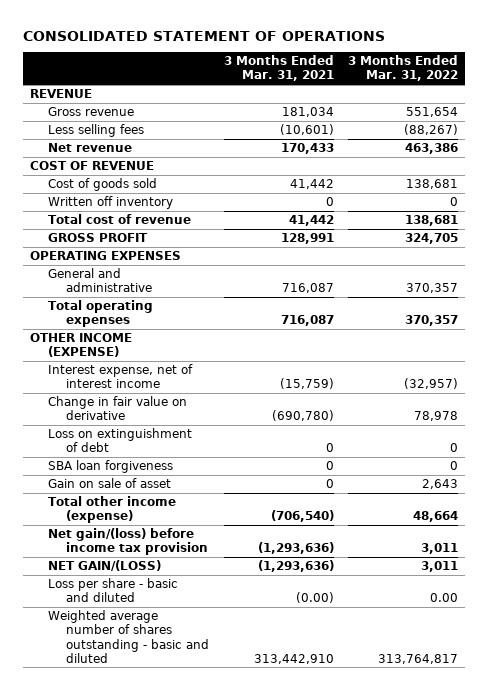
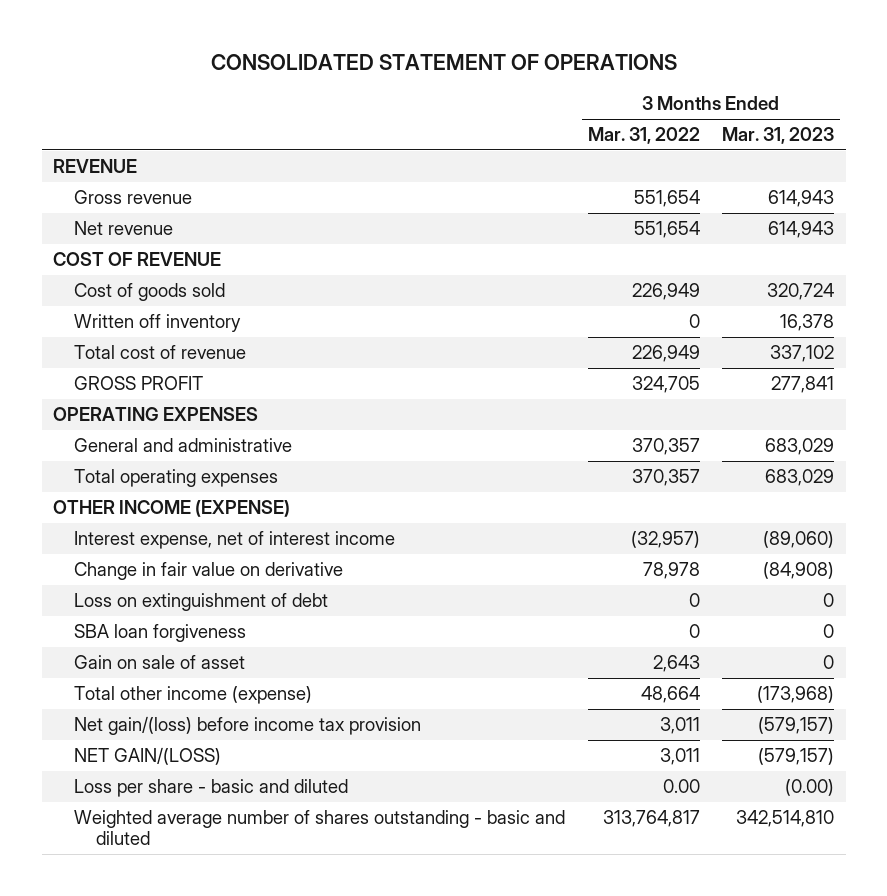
- | 3 Months Ended Mar. 31, 2021 | 3 Months Ended Mar. 31, 2022
+ | 3 Months Ended Mar. 31, 2022 | 3 Months Ended Mar. 31, 2023
- Less selling fees | (10,601) | (88,267)
- Net revenue | 170,433 | 463,386
+ Net revenue | 551,654 | 614,943
- Cost of goods sold | 41,442 | 138,681
+ Cost of goods sold | 226,949 | 320,724
- Total cost of revenue | 41,442 | 138,681
+ Total cost of revenue | 226,949 | 337,102

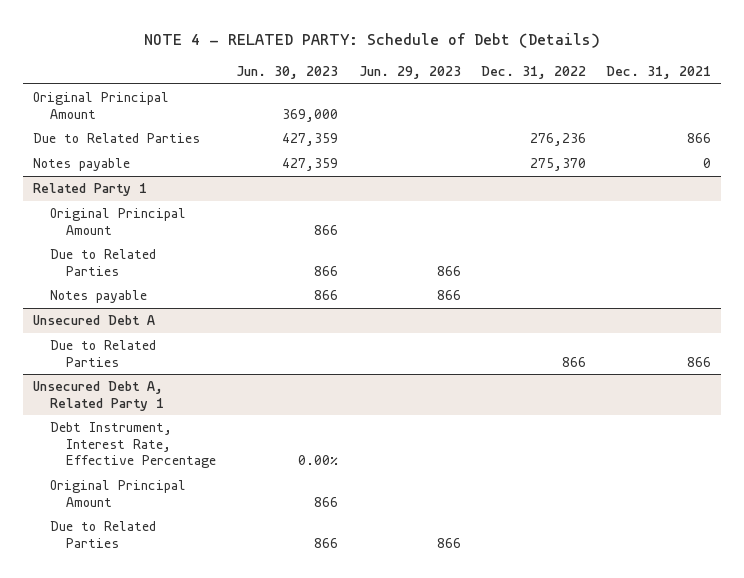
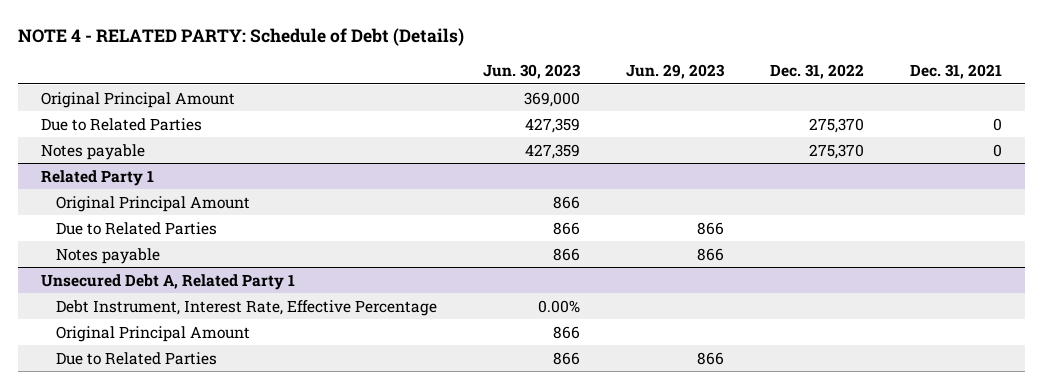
- Due to Related Parties | 427,359 | | 276,236 | 866
+ Due to Related Parties | 427,359 | | 275,370 | 0
- Unsecured Debt A
- Due to Related Parties | | | 866 | 866

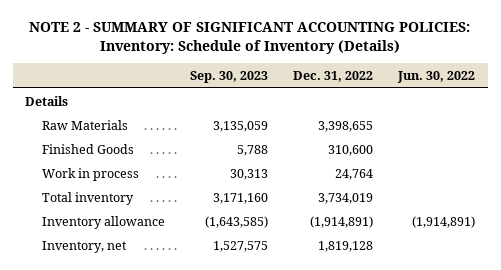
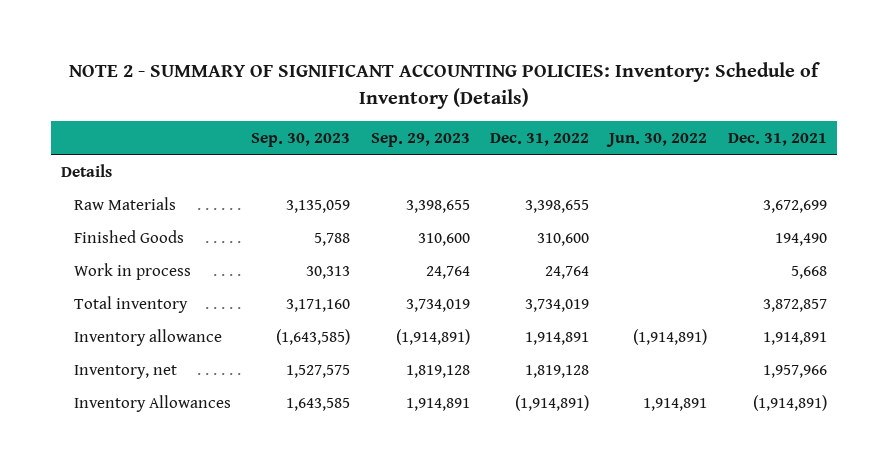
- | Sep. 30, 2023 | Dec. 31, 2022 | Jun. 30, 2022
+ | Sep. 30, 2023 | Sep. 29, 2023 | Dec. 31, 2022 | Jun. 30, 2022 | Dec. 31, 2021
- Inventory allowance | (1,643,585) | (1,914,891) | (1,914,891)
+ Inventory allowance | (1,643,585) | (1,914,891) | 1,914,891 | (1,914,891) | 1,914,891
+ Inventory Allowances | 1,643,585 | 1,914,891 | (1,914,891) | 1,914,891 | (1,914,891)

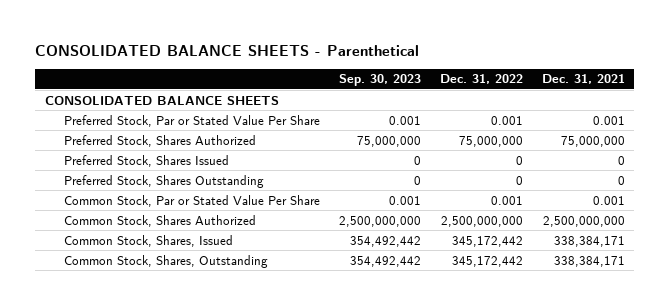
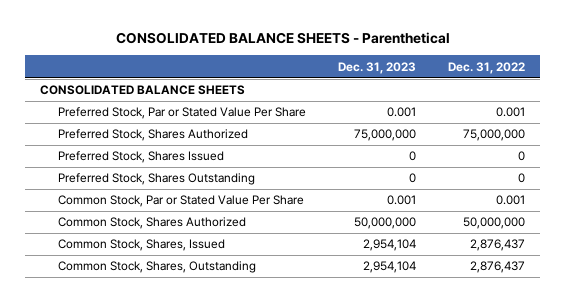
- | Sep. 30, 2023 | Dec. 31, 2022 | Dec. 31, 2021
+ | Dec. 31, 2023 | Dec. 31, 2022
- Common Stock, Shares Authorized | 2,500,000,000 | 2,500,000,000 | 2,500,000,000
- Common Stock, Shares, Issued | 354,492,442 | 345,172,442 | 338,384,171
- Common Stock, Shares, Outstanding | 354,492,442 | 345,172,442 | 338,384,171
+ Common Stock, Shares Authorized | 50,000,000 | 50,000,000
+ Common Stock, Shares, Issued | 2,954,104 | 2,876,437
+ Common Stock, Shares, Outstanding | 2,954,104 | 2,876,437

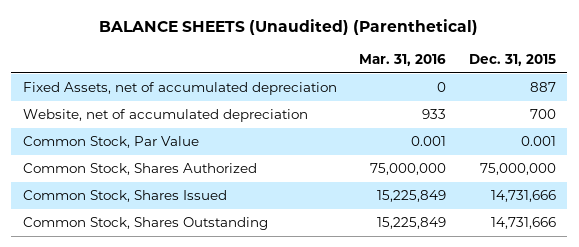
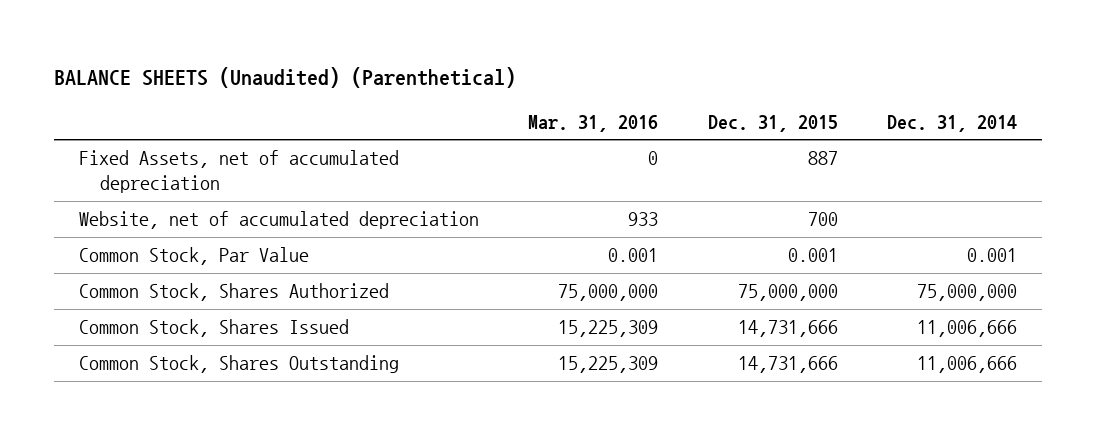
- | Mar. 31, 2016 | Dec. 31, 2015
+ | Mar. 31, 2016 | Dec. 31, 2015 | Dec. 31, 2014
- Common Stock, Shares Issued | 15,225,849 | 14,731,666
- Common Stock, Shares Outstanding | 15,225,849 | 14,731,666
+ Common Stock, Shares Issued | 15,225,309 | 14,731,666 | 11,006,666
+ Common Stock, Shares Outstanding | 15,225,309 | 14,731,666 | 11,006,666

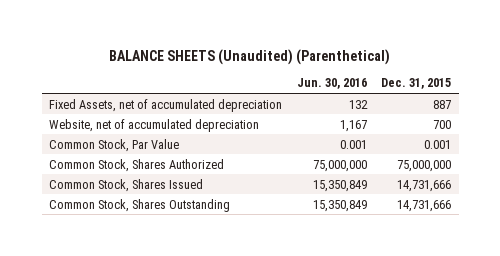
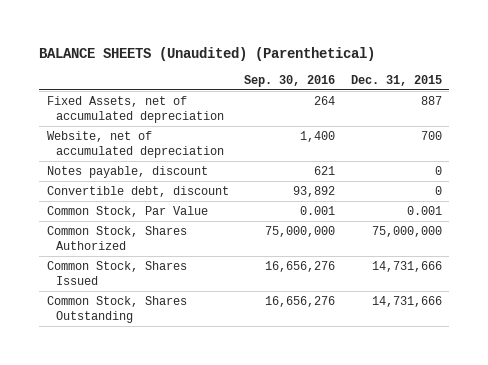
- | Jun. 30, 2016 | Dec. 31, 2015
+ | Sep. 30, 2016 | Dec. 31, 2015
+ Notes payable, discount | 621 | 0
+ Convertible debt, discount | 93,892 | 0

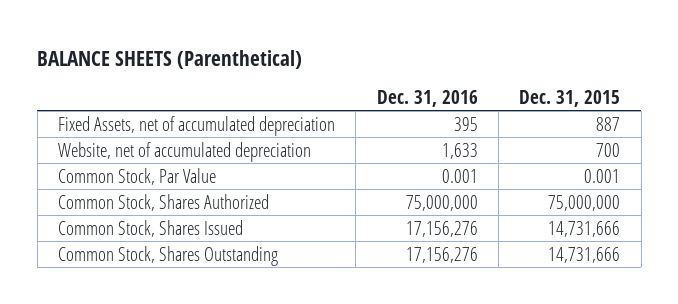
- BALANCE SHEETS (Unaudited) (Parenthetical)
+ BALANCE SHEETS (Parenthetical)
- | Sep. 30, 2016 | Dec. 31, 2015
+ | Dec. 31, 2016 | Dec. 31, 2015
- Notes payable, discount | 621 | 0
- Convertible debt, discount | 93,892 | 0

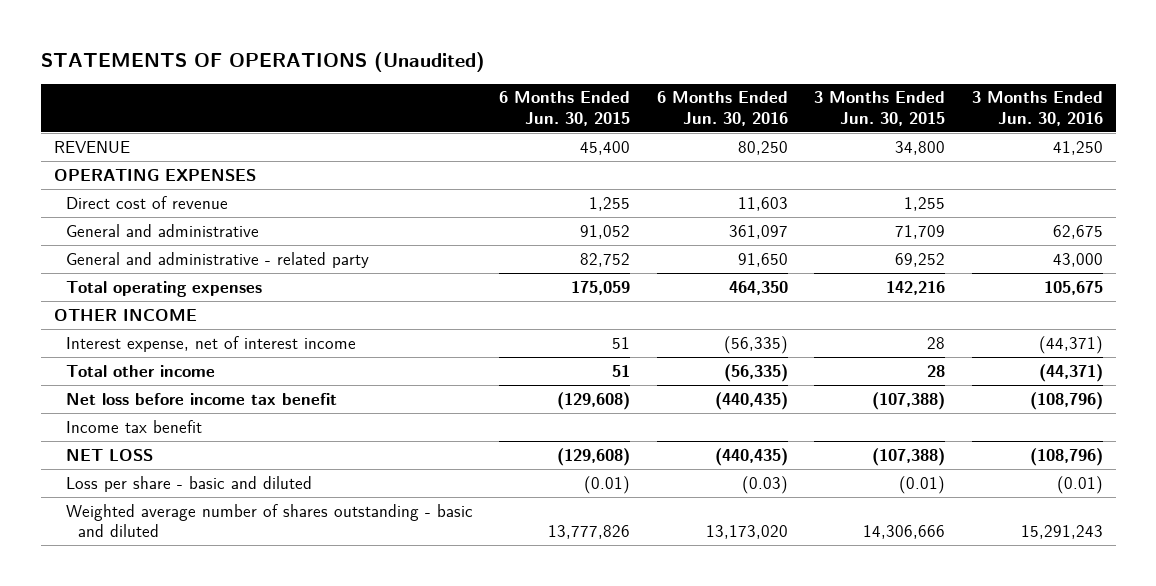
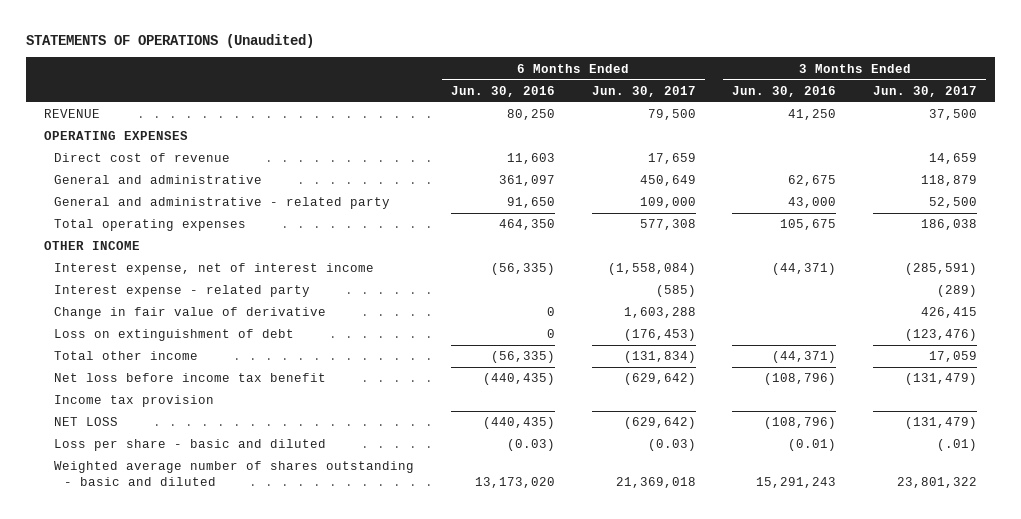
- | 6 Months Ended Jun. 30, 2015 | 6 Months Ended Jun. 30, 2016 | 3 Months Ended Jun. 30, 2015 | 3 Months Ended Jun. 30, 2016
+ | 6 Months Ended Jun. 30, 2016 | 6 Months Ended Jun. 30, 2017 | 3 Months Ended Jun. 30, 2016 | 3 Months Ended Jun. 30, 2017
+ Interest expense - related party | | (585) | | (289)
+ Change in fair value of derivative | 0 | 1,603,288 | | 426,415
+ Loss on extinguishment of debt | 0 | (176,453) | | (123,476)
- Income tax benefit
+ Income tax provision

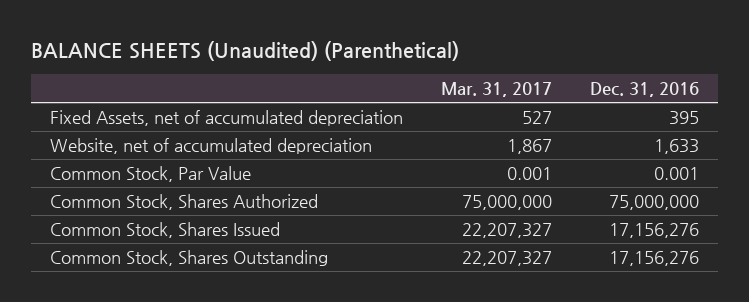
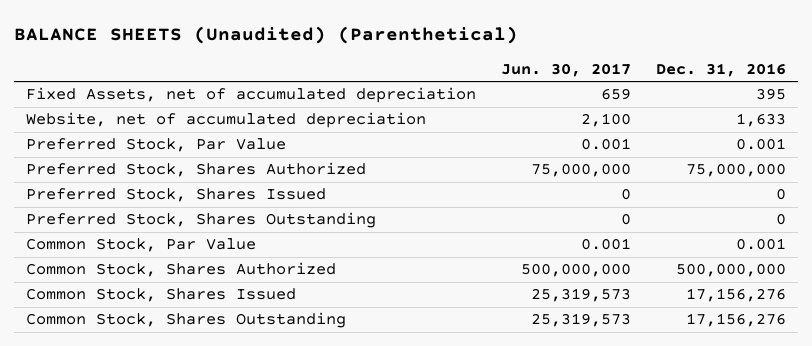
- | Mar. 31, 2017 | Dec. 31, 2016
+ | Jun. 30, 2017 | Dec. 31, 2016
+ Preferred Stock, Par Value | 0.001 | 0.001
+ Preferred Stock, Shares Authorized | 75,000,000 | 75,000,000
+ Preferred Stock, Shares Issued | 0 | 0
+ Preferred Stock, Shares Outstanding | 0 | 0
- Common Stock, Shares Authorized | 75,000,000 | 75,000,000
+ Common Stock, Shares Authorized | 500,000,000 | 500,000,000

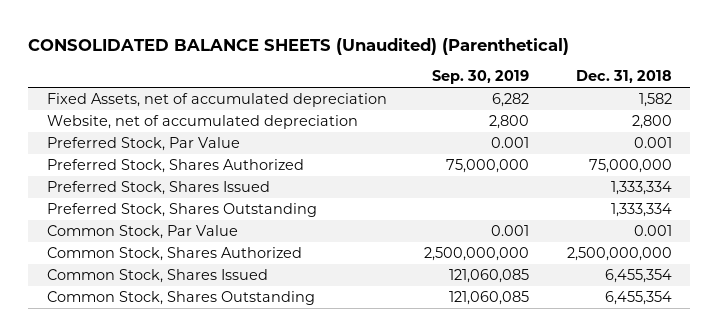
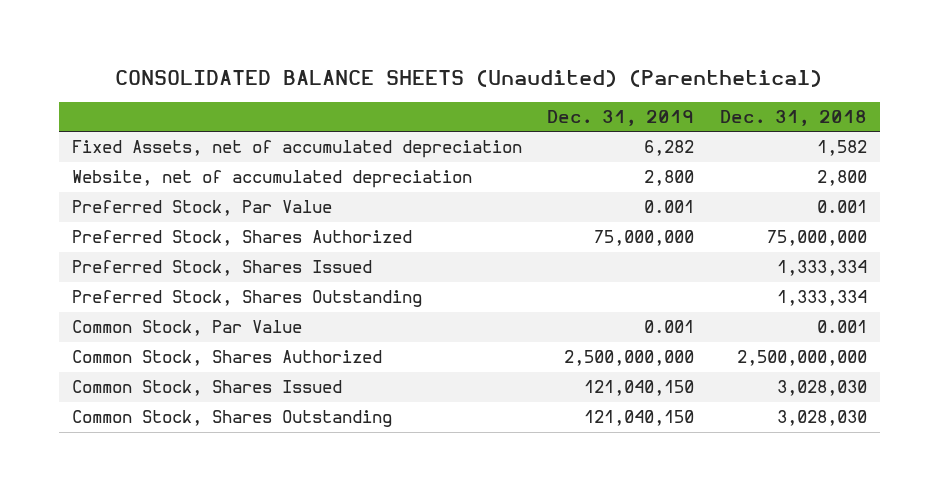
- | Sep. 30, 2019 | Dec. 31, 2018
+ | Dec. 31, 2019 | Dec. 31, 2018
- Common Stock, Shares Issued | 121,060,085 | 6,455,354
- Common Stock, Shares Outstanding | 121,060,085 | 6,455,354
+ Common Stock, Shares Issued | 121,040,150 | 3,028,030
+ Common Stock, Shares Outstanding | 121,040,150 | 3,028,030

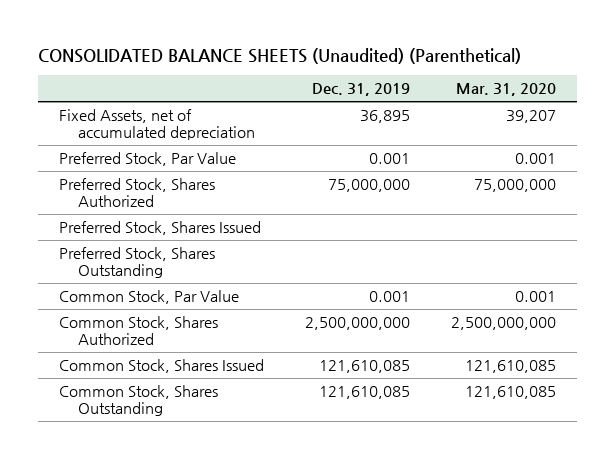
- | Dec. 31, 2019 | Dec. 31, 2018
+ | Dec. 31, 2019 | Mar. 31, 2020
- Fixed Assets, net of accumulated depreciation | 6,282 | 1,582
- Website, net of accumulated depreciation | 2,800 | 2,800
+ Fixed Assets, net of accumulated depreciation | 36,895 | 39,207
- Common Stock, Shares Issued | 121,040,150 | 3,028,030
- Common Stock, Shares Outstanding | 121,040,150 | 3,028,030
+ Common Stock, Shares Issued | 121,610,085 | 121,610,085
+ Common Stock, Shares Outstanding | 121,610,085 | 121,610,085

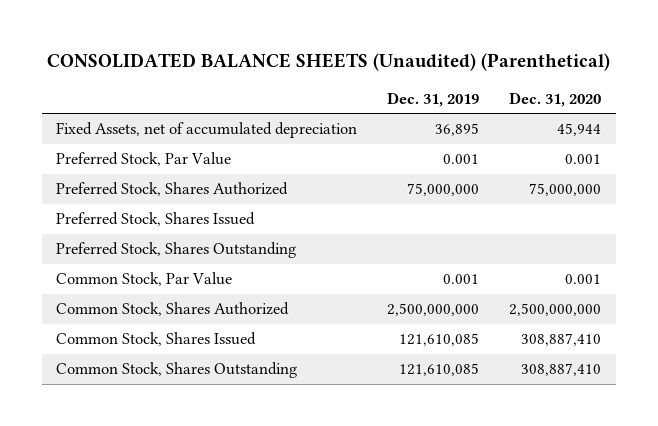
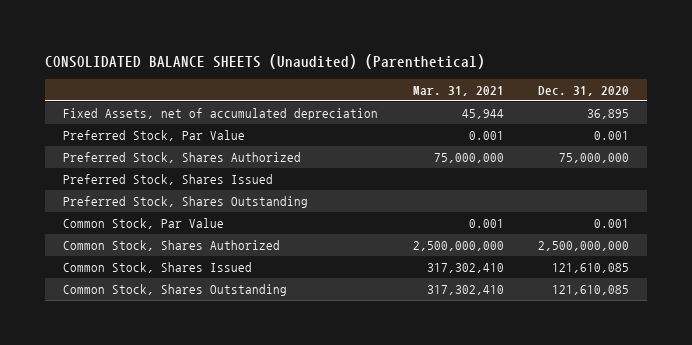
- | Dec. 31, 2019 | Dec. 31, 2020
+ | Mar. 31, 2021 | Dec. 31, 2020
- Fixed Assets, net of accumulated depreciation | 36,895 | 45,944
+ Fixed Assets, net of accumulated depreciation | 45,944 | 36,895
- Common Stock, Shares Issued | 121,610,085 | 308,887,410
- Common Stock, Shares Outstanding | 121,610,085 | 308,887,410
+ Common Stock, Shares Issued | 317,302,410 | 121,610,085
+ Common Stock, Shares Outstanding | 317,302,410 | 121,610,085

